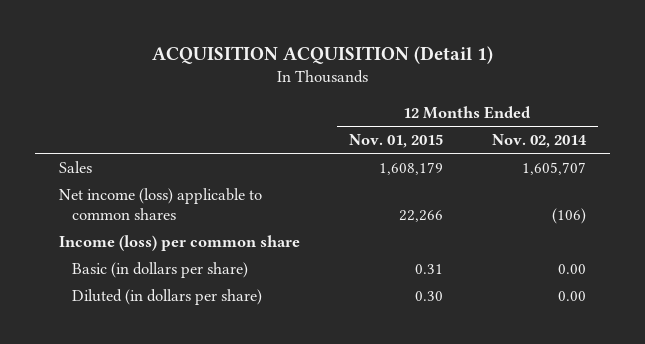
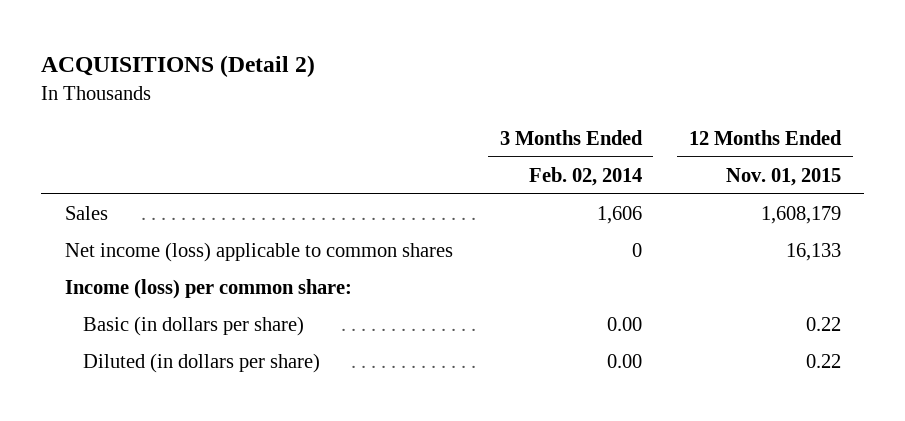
- ACQUISITION ACQUISITION (Detail 1)
+ ACQUISITIONS (Detail 2)
- | 12 Months Ended Nov. 01, 2015 | 12 Months Ended Nov. 02, 2014
+ | 3 Months Ended Feb. 02, 2014 | 12 Months Ended Nov. 01, 2015
- Net income (loss) applicable to common shares | 22,266 | (106)
- Income (loss) per common share
- Basic (in dollars per share) | 0.31 | 0.00
- Diluted (in dollars per share) | 0.30 | 0.00
+ Net income (loss) applicable to common shares | 0 | 16,133
+ Income (loss) per common share:
+ Basic (in dollars per share) | 0.00 | 0.22
+ Diluted (in dollars per share) | 0.00 | 0.22

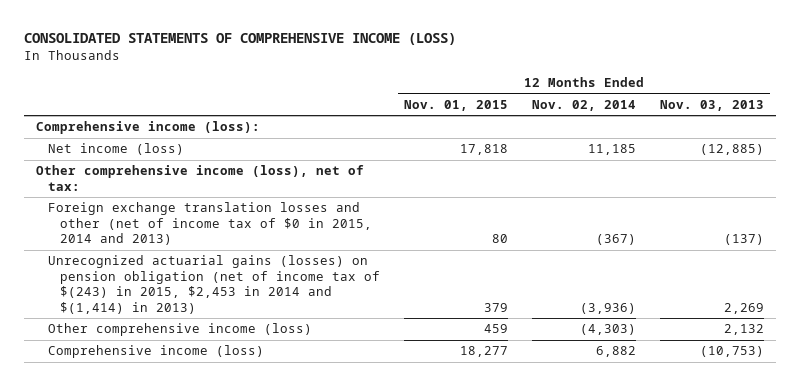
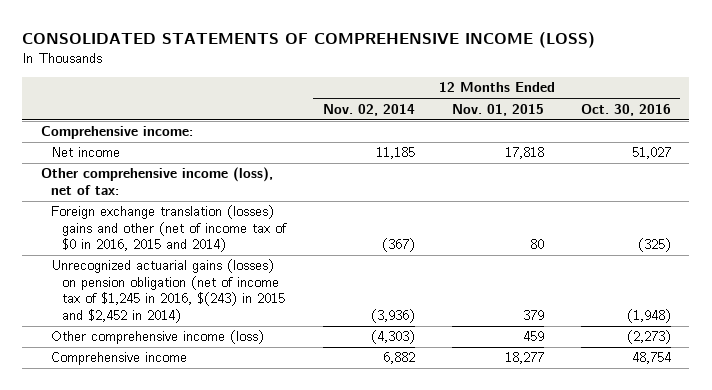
- | 12 Months Ended Nov. 01, 2015 | 12 Months Ended Nov. 02, 2014 | 12 Months Ended Nov. 03, 2013
+ | 12 Months Ended Nov. 02, 2014 | 12 Months Ended Nov. 01, 2015 | 12 Months Ended Oct. 30, 2016
- Comprehensive income (loss):
- Net income (loss) | 17,818 | 11,185 | (12,885)
+ Comprehensive income:
+ Net income | 11,185 | 17,818 | 51,027
- Foreign exchange translation losses and other (net of income tax of $0 in 2015, 2014 and 2013) | 80 | (367) | (137)
- Unrecognized actuarial gains (losses) on pension obligation (net of income tax of $(243) in 2015, $2,453 in 2014 and $(1,414) in 2013) | 379 | (3,936) | 2,269
+ Foreign exchange translation (losses) gains and other (net of income tax of $0 in 2016, 2015 and 2014) | (367) | 80 | (325)
+ Unrecognized actuarial gains (losses) on pension obligation (net of income tax of $1,245 in 2016, $(243) in 2015 and $2,452 in 2014) | (3,936) | 379 | (1,948)
- Comprehensive income (loss) | 18,277 | 6,882 | (10,753)
+ Comprehensive income | 6,882 | 18,277 | 48,754

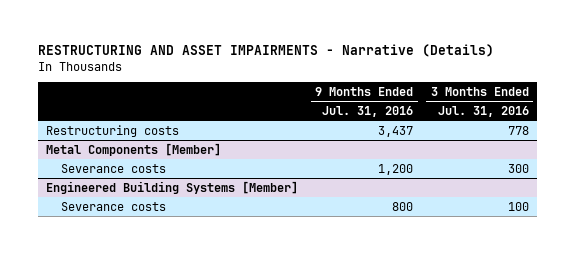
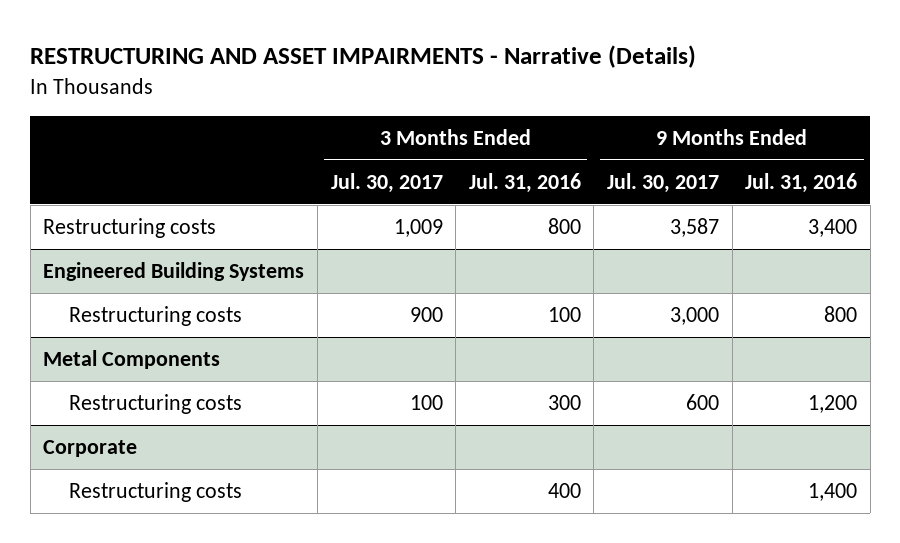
- | 9 Months Ended Jul. 31, 2016 | 3 Months Ended Jul. 31, 2016
+ | 3 Months Ended Jul. 30, 2017 | 3 Months Ended Jul. 31, 2016 | 9 Months Ended Jul. 30, 2017 | 9 Months Ended Jul. 31, 2016
- Restructuring costs | 3,437 | 778
- Metal Components [Member]
- Severance costs | 1,200 | 300
- Engineered Building Systems [Member]
- Severance costs | 800 | 100
+ Restructuring costs | 1,009 | 800 | 3,587 | 3,400
+ Engineered Building Systems
+ Restructuring costs | 900 | 100 | 3,000 | 800
+ Metal Components
+ Restructuring costs | 100 | 300 | 600 | 1,200
+ Corporate
+ Restructuring costs | | 400 | | 1,400

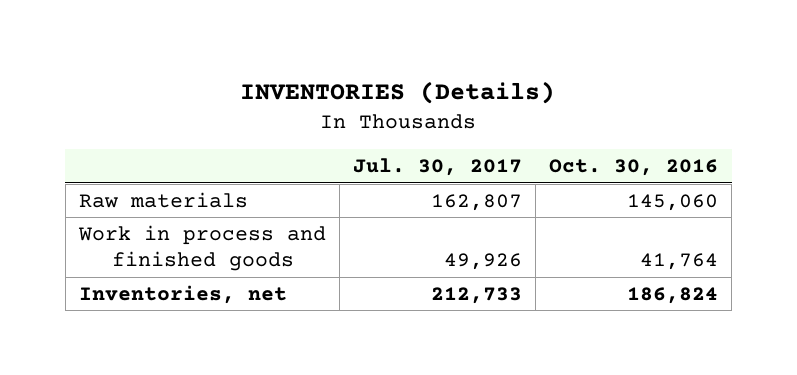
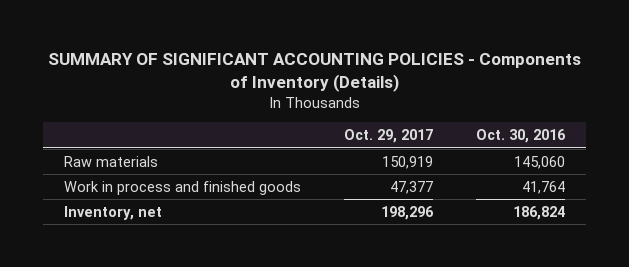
- INVENTORIES (Details)
+ SUMMARY OF SIGNIFICANT ACCOUNTING POLICIES - Components of Inventory (Details)
- | Jul. 30, 2017 | Oct. 30, 2016
+ | Oct. 29, 2017 | Oct. 30, 2016
- Inventories, net | 212,733 | 186,824
+ Inventory, net | 198,296 | 186,824

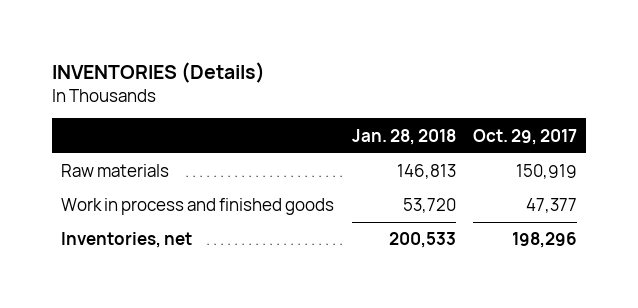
- SUMMARY OF SIGNIFICANT ACCOUNTING POLICIES - Components of Inventory (Details)
+ INVENTORIES (Details)
- | Oct. 29, 2017 | Oct. 30, 2016
+ | Jan. 28, 2018 | Oct. 29, 2017
- Inventory, net | 198,296 | 186,824
+ Inventories, net | 200,533 | 198,296

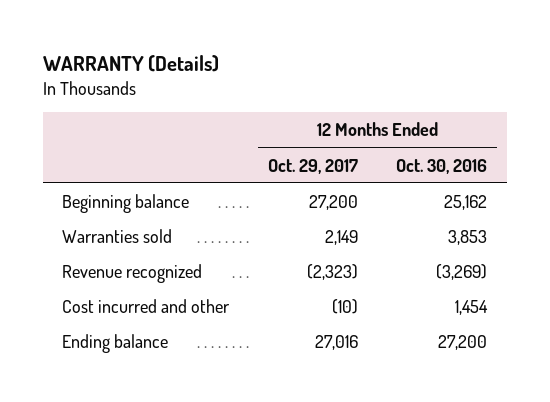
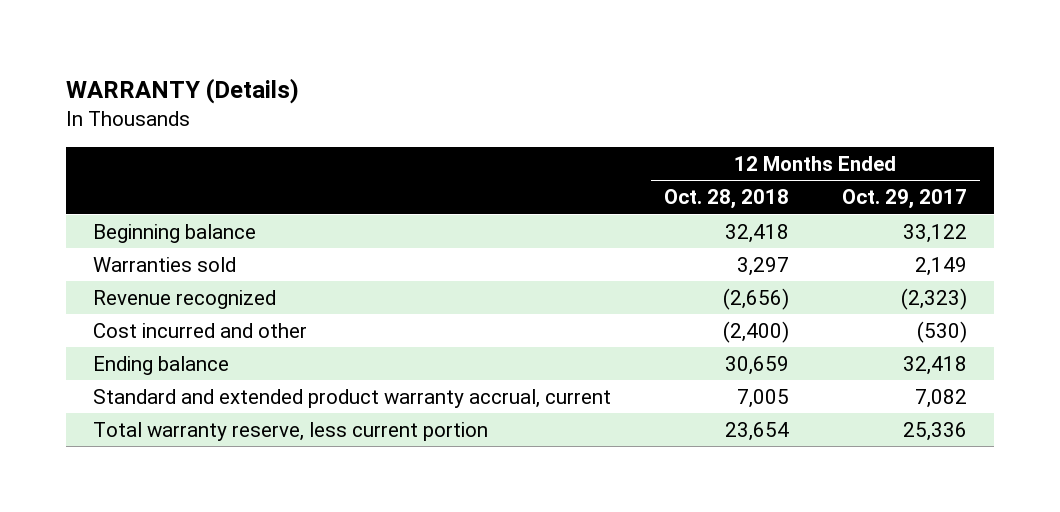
- | 12 Months Ended Oct. 29, 2017 | 12 Months Ended Oct. 30, 2016
+ | 12 Months Ended Oct. 28, 2018 | 12 Months Ended Oct. 29, 2017
- Beginning balance | 27,200 | 25,162
+ Beginning balance | 32,418 | 33,122
- Cost incurred and other | (10) | 1,454
- Ending balance | 27,016 | 27,200
+ Cost incurred and other | (2,400) | (530)
+ Ending balance | 30,659 | 32,418
+ Standard and extended product warranty accrual, current | 7,005 | 7,082
+ Total warranty reserve, less current portion | 23,654 | 25,336

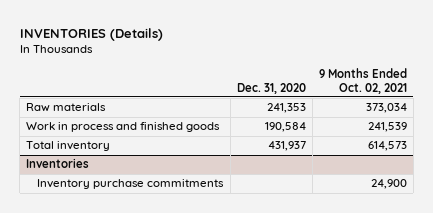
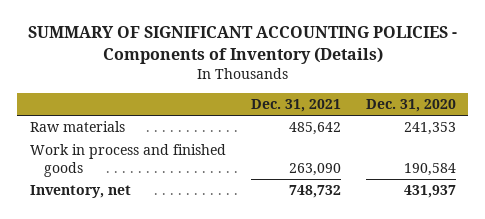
- INVENTORIES (Details)
+ SUMMARY OF SIGNIFICANT ACCOUNTING POLICIES - Components of Inventory (Details)
- | Dec. 31, 2020 | 9 Months Ended Oct. 02, 2021
+ | Dec. 31, 2021 | Dec. 31, 2020
- Total inventory | 431,937 | 614,573
- Inventories
- Inventory purchase commitments | | 24,900
+ Inventory, net | 748,732 | 431,937

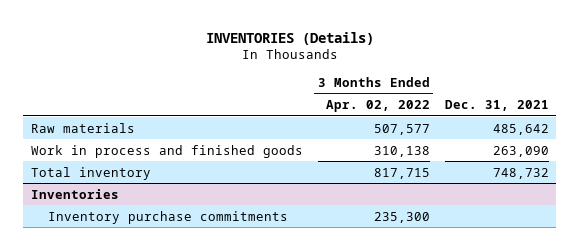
- SUMMARY OF SIGNIFICANT ACCOUNTING POLICIES - Components of Inventory (Details)
+ INVENTORIES (Details)
- | Dec. 31, 2021 | Dec. 31, 2020
+ | 3 Months Ended Apr. 02, 2022 | Dec. 31, 2021
- Inventory, net | 748,732 | 431,937
+ Total inventory | 817,715 | 748,732
+ Inventories
+ Inventory purchase commitments | 235,300 |

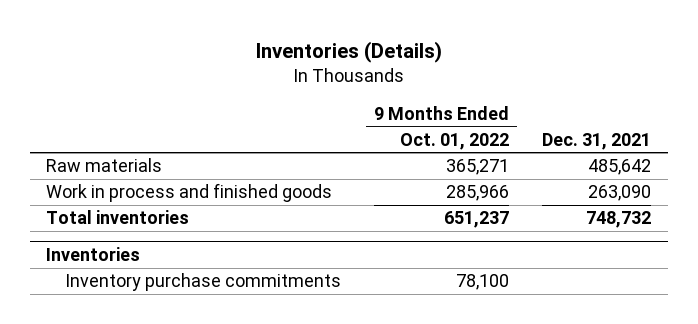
- INVENTORIES (Details)
+ Inventories (Details)
- | 3 Months Ended Apr. 02, 2022 | Dec. 31, 2021
+ | 9 Months Ended Oct. 01, 2022 | Dec. 31, 2021
- Total inventory | 817,715 | 748,732
+ Total inventories | 651,237 | 748,732

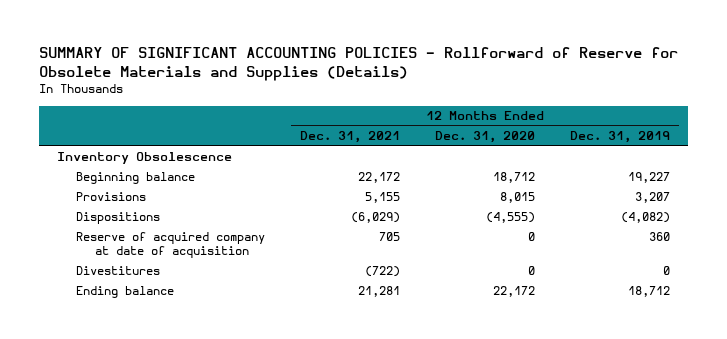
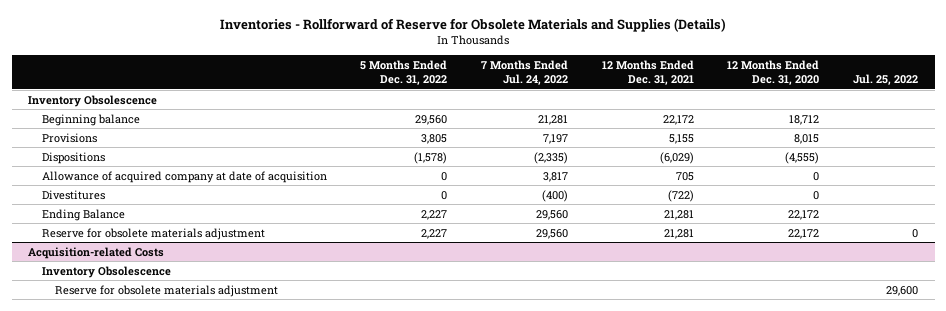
- SUMMARY OF SIGNIFICANT ACCOUNTING POLICIES - Rollforward of Reserve for Obsolete Materials and Supplies (Details)
+ Inventories - Rollforward of Reserve for Obsolete Materials and Supplies (Details)
- | 12 Months Ended Dec. 31, 2021 | 12 Months Ended Dec. 31, 2020 | 12 Months Ended Dec. 31, 2019
+ | 5 Months Ended Dec. 31, 2022 | 7 Months Ended Jul. 24, 2022 | 12 Months Ended Dec. 31, 2021 | 12 Months Ended Dec. 31, 2020 | Jul. 25, 2022
- Reserve of acquired company at date of acquisition | 705 | 0 | 360
+ Allowance of acquired company at date of acquisition | 0 | 3,817 | 705 | 0 |
- Ending balance | 21,281 | 22,172 | 18,712
+ Ending Balance | 2,227 | 29,560 | 21,281 | 22,172 |
+ Reserve for obsolete materials adjustment | 2,227 | 29,560 | 21,281 | 22,172 | 0
+ Acquisition-related Costs
+ Inventory Obsolescence
+ Reserve for obsolete materials adjustment | | | | | 29,600

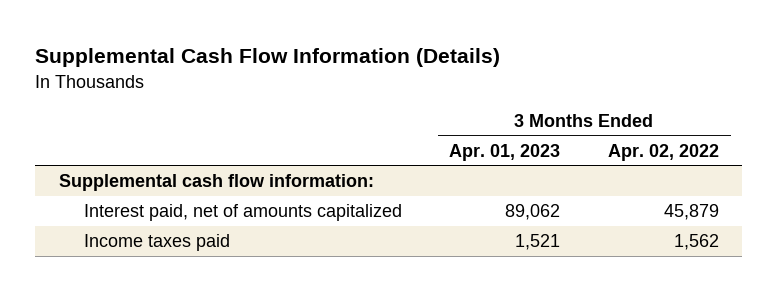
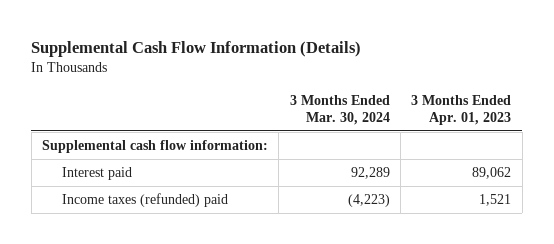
- | 3 Months Ended Apr. 01, 2023 | 3 Months Ended Apr. 02, 2022
+ | 3 Months Ended Mar. 30, 2024 | 3 Months Ended Apr. 01, 2023
- Interest paid, net of amounts capitalized | 89,062 | 45,879
- Income taxes paid | 1,521 | 1,562
+ Interest paid | 92,289 | 89,062
+ Income taxes (refunded) paid | (4,223) | 1,521

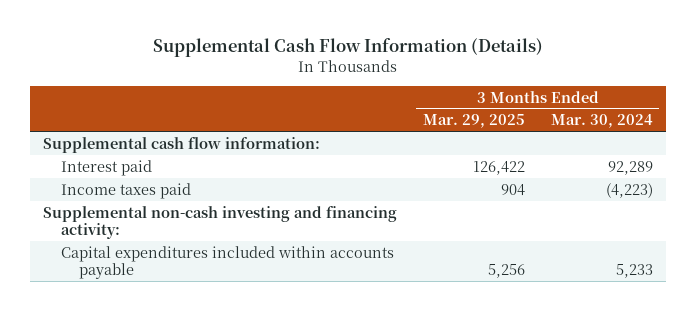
- | 3 Months Ended Mar. 30, 2024 | 3 Months Ended Apr. 01, 2023
+ | 3 Months Ended Mar. 29, 2025 | 3 Months Ended Mar. 30, 2024
- Income taxes (refunded) paid | (4,223) | 1,521
+ Income taxes paid | 904 | (4,223)
+ Supplemental non-cash investing and financing activity:
+ Capital expenditures included within accounts payable | 5,256 | 5,233

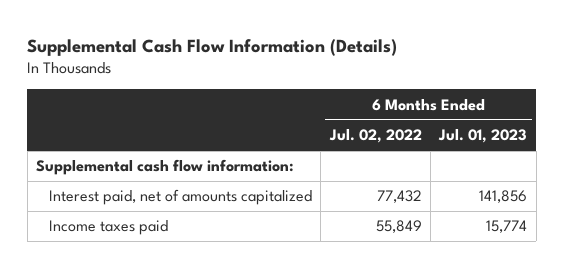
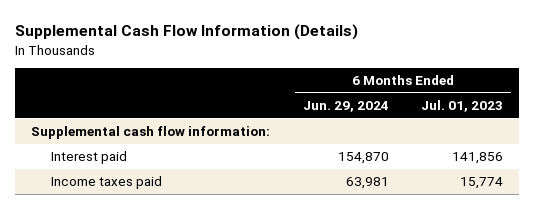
- | 6 Months Ended Jul. 02, 2022 | 6 Months Ended Jul. 01, 2023
+ | 6 Months Ended Jun. 29, 2024 | 6 Months Ended Jul. 01, 2023
- Interest paid, net of amounts capitalized | 77,432 | 141,856
+ Interest paid | 154,870 | 141,856

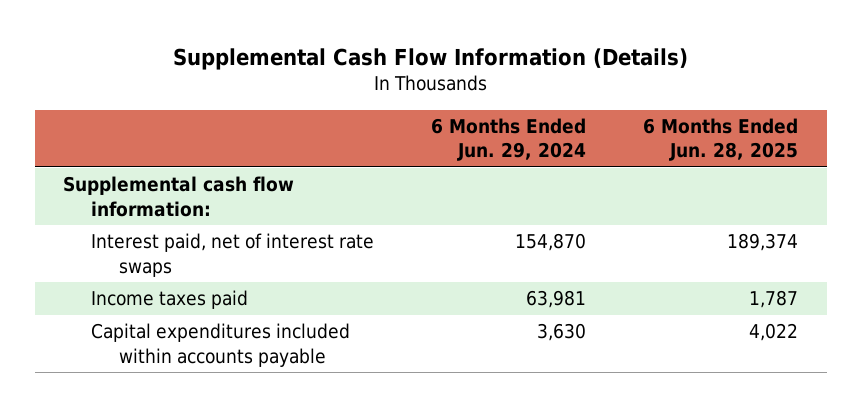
- | 6 Months Ended Jun. 29, 2024 | 6 Months Ended Jul. 01, 2023
+ | 6 Months Ended Jun. 29, 2024 | 6 Months Ended Jun. 28, 2025
- Interest paid | 154,870 | 141,856
+ Interest paid, net of interest rate swaps | 154,870 | 189,374
+ Capital expenditures included within accounts payable | 3,630 | 4,022

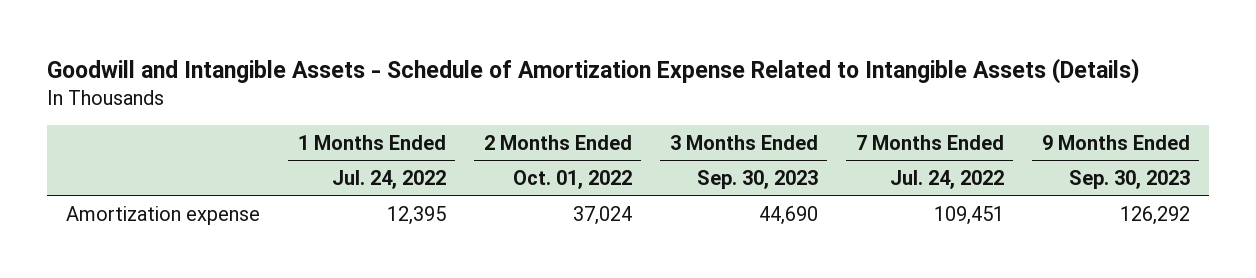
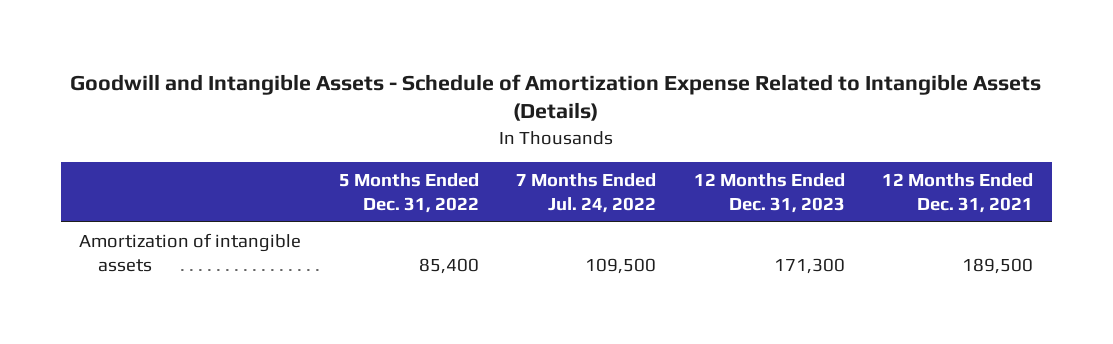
- | 1 Months Ended Jul. 24, 2022 | 2 Months Ended Oct. 01, 2022 | 3 Months Ended Sep. 30, 2023 | 7 Months Ended Jul. 24, 2022 | 9 Months Ended Sep. 30, 2023
+ | 5 Months Ended Dec. 31, 2022 | 7 Months Ended Jul. 24, 2022 | 12 Months Ended Dec. 31, 2023 | 12 Months Ended Dec. 31, 2021
- Amortization expense | 12,395 | 37,024 | 44,690 | 109,451 | 126,292
+ Amortization of intangible assets | 85,400 | 109,500 | 171,300 | 189,500

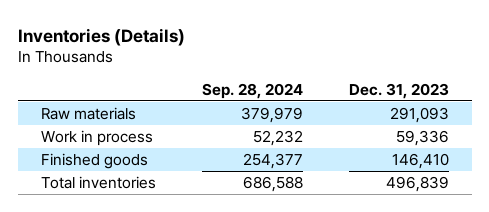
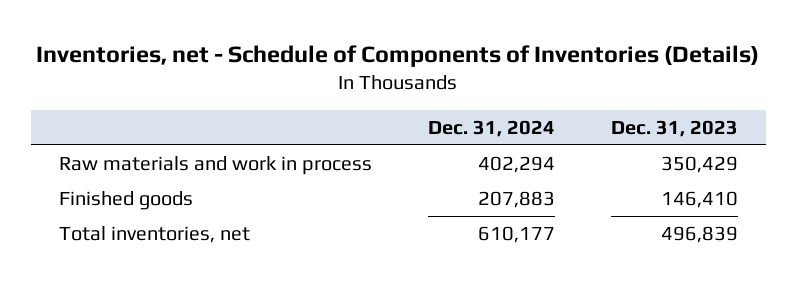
- Inventories (Details)
+ Inventories, net - Schedule of Components of Inventories (Details)
- | Sep. 28, 2024 | Dec. 31, 2023
+ | Dec. 31, 2024 | Dec. 31, 2023
- Raw materials | 379,979 | 291,093
- Work in process | 52,232 | 59,336
+ Raw materials and work in process | 402,294 | 350,429
- Total inventories | 686,588 | 496,839
+ Total inventories, net | 610,177 | 496,839

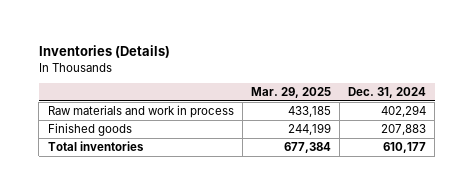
- Inventories, net - Schedule of Components of Inventories (Details)
+ Inventories (Details)
- | Dec. 31, 2024 | Dec. 31, 2023
+ | Mar. 29, 2025 | Dec. 31, 2024
- Total inventories, net | 610,177 | 496,839
+ Total inventories | 677,384 | 610,177

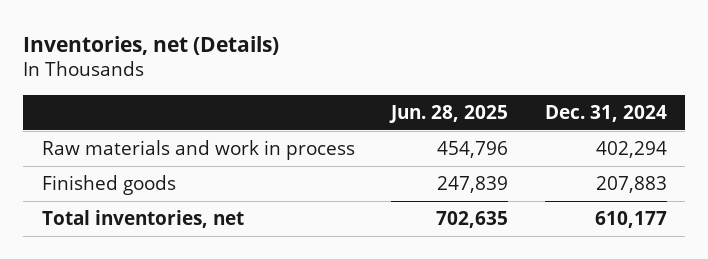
- Inventories (Details)
+ Inventories, net (Details)
- | Mar. 29, 2025 | Dec. 31, 2024
+ | Jun. 28, 2025 | Dec. 31, 2024
- Total inventories | 677,384 | 610,177
+ Total inventories, net | 702,635 | 610,177

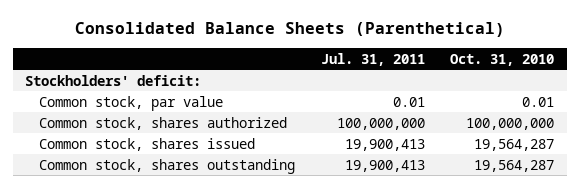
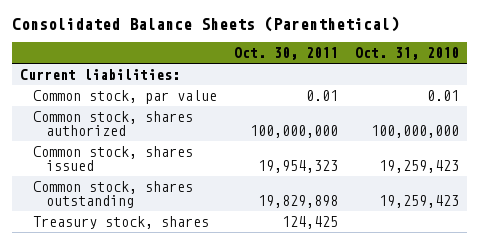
- | Jul. 31, 2011 | Oct. 31, 2010
+ | Oct. 30, 2011 | Oct. 31, 2010
- Stockholders' deficit:
+ Current liabilities:
- Common stock, shares issued | 19,900,413 | 19,564,287
- Common stock, shares outstanding | 19,900,413 | 19,564,287
+ Common stock, shares issued | 19,954,323 | 19,259,423
+ Common stock, shares outstanding | 19,829,898 | 19,259,423
+ Treasury stock, shares | 124,425 |

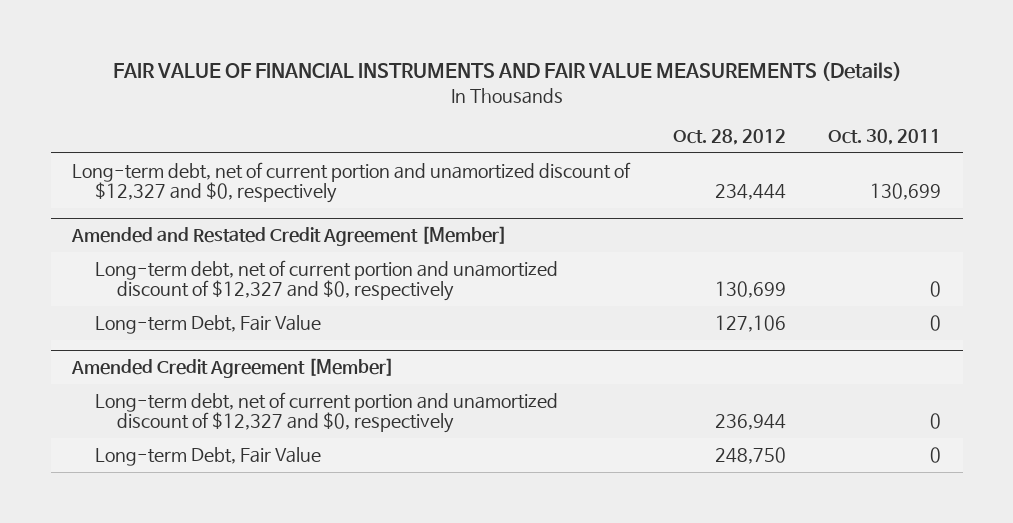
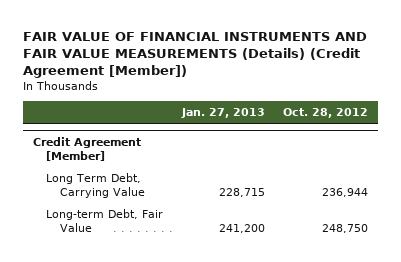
- FAIR VALUE OF FINANCIAL INSTRUMENTS AND FAIR VALUE MEASUREMENTS (Details)
+ FAIR VALUE OF FINANCIAL INSTRUMENTS AND FAIR VALUE MEASUREMENTS (Details) (Credit Agreement [Member])
- | Oct. 28, 2012 | Oct. 30, 2011
+ | Jan. 27, 2013 | Oct. 28, 2012
- Long-term debt, net of current portion and unamortized discount of $12,327 and $0, respectively | 234,444 | 130,699
- Amended and Restated Credit Agreement [Member]
- Long-term debt, net of current portion and unamortized discount of $12,327 and $0, respectively | 130,699 | 0
- Long-term Debt, Fair Value | 127,106 | 0
- Amended Credit Agreement [Member]
- Long-term debt, net of current portion and unamortized discount of $12,327 and $0, respectively | 236,944 | 0
+ Credit Agreement [Member]
+ Long Term Debt, Carrying Value | 228,715 | 236,944

